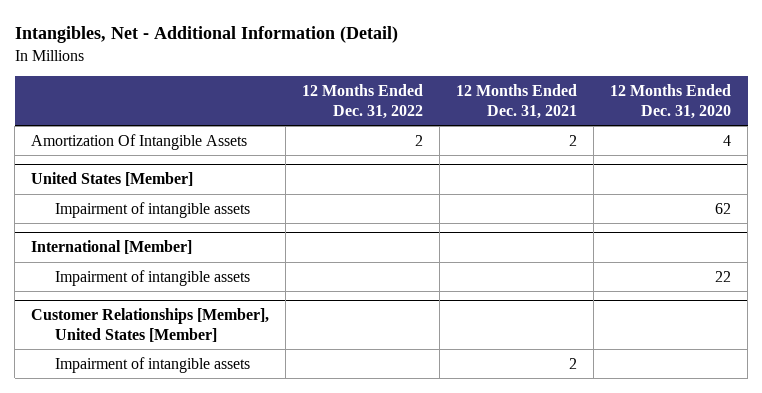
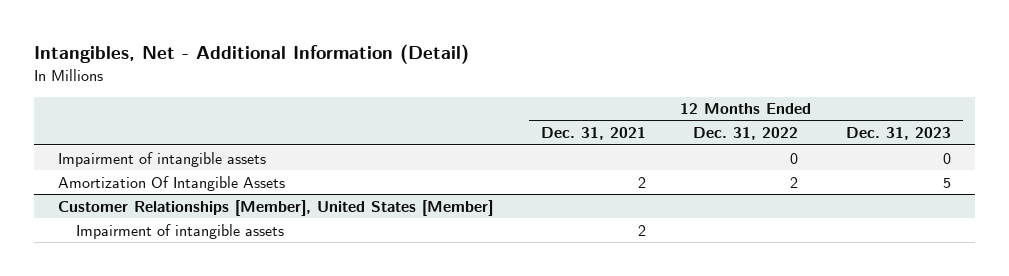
- | 12 Months Ended Dec. 31, 2022 | 12 Months Ended Dec. 31, 2021 | 12 Months Ended Dec. 31, 2020
+ | 12 Months Ended Dec. 31, 2021 | 12 Months Ended Dec. 31, 2022 | 12 Months Ended Dec. 31, 2023
+ Impairment of intangible assets | | 0 | 0
- United States [Member]
- Impairment of intangible assets | | | 62
- International [Member]
- Impairment of intangible assets | | | 22

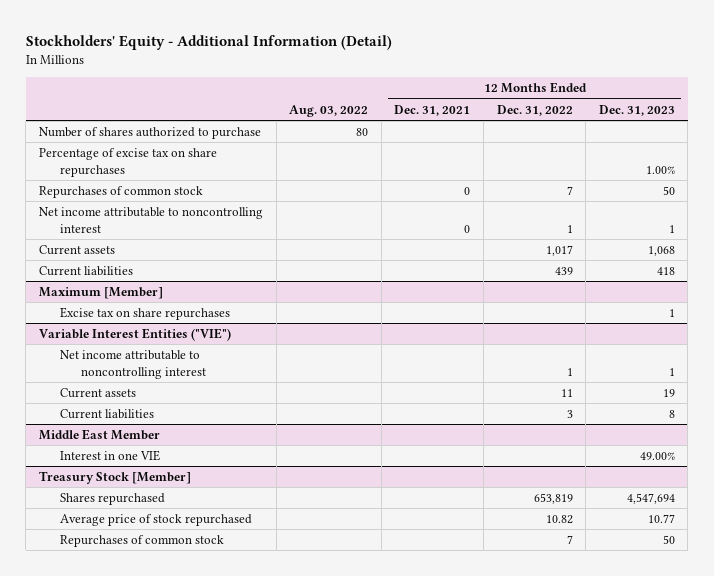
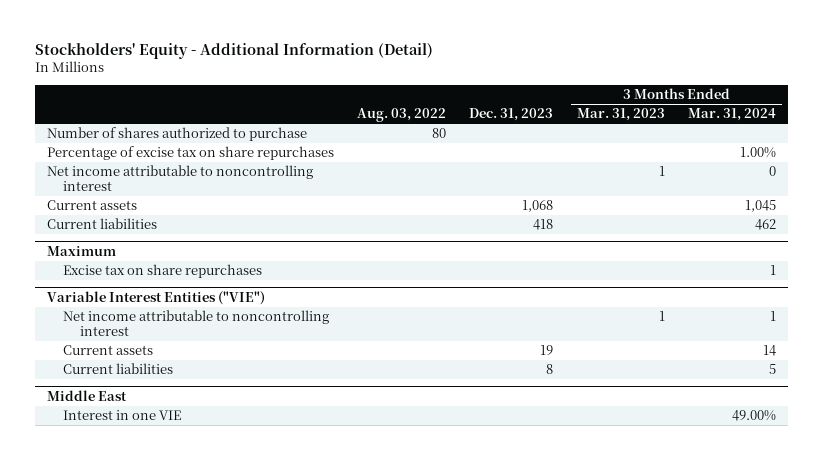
- | Aug. 03, 2022 | 12 Months Ended Dec. 31, 2021 | 12 Months Ended Dec. 31, 2022 | 12 Months Ended Dec. 31, 2023
+ | Aug. 03, 2022 | Dec. 31, 2023 | 3 Months Ended Mar. 31, 2023 | 3 Months Ended Mar. 31, 2024
- Repurchases of common stock | | 0 | 7 | 50
- Maximum [Member]
+ Maximum
- Middle East Member
+ Middle East
- Treasury Stock [Member]
- Shares repurchased | | | 653,819 | 4,547,694
- Average price of stock repurchased | | | 10.82 | 10.77
- Repurchases of common stock | | | 7 | 50

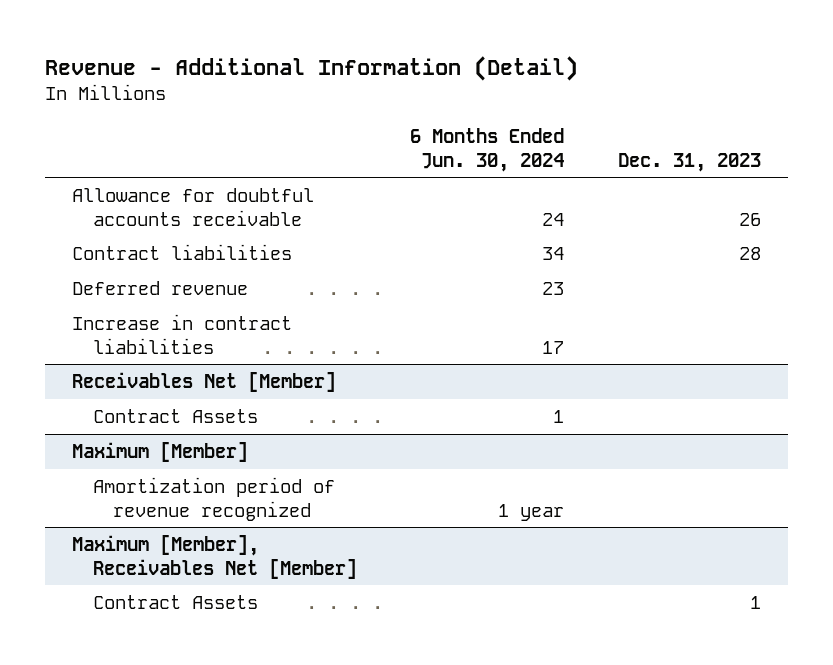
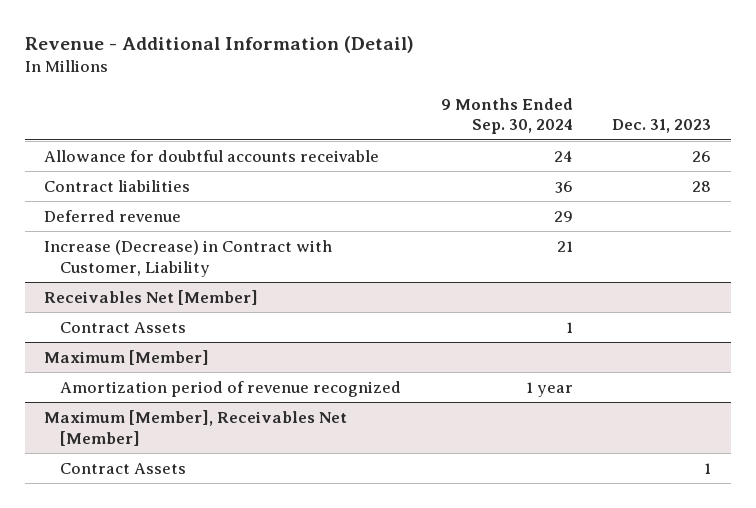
- | 6 Months Ended Jun. 30, 2024 | Dec. 31, 2023
+ | 9 Months Ended Sep. 30, 2024 | Dec. 31, 2023
- Increase in contract liabilities | 17 |
+ Increase (Decrease) in Contract with Customer, Liability | 21 |

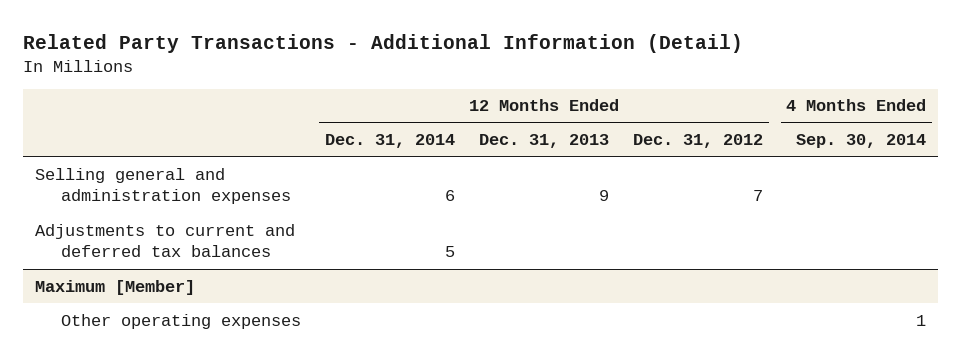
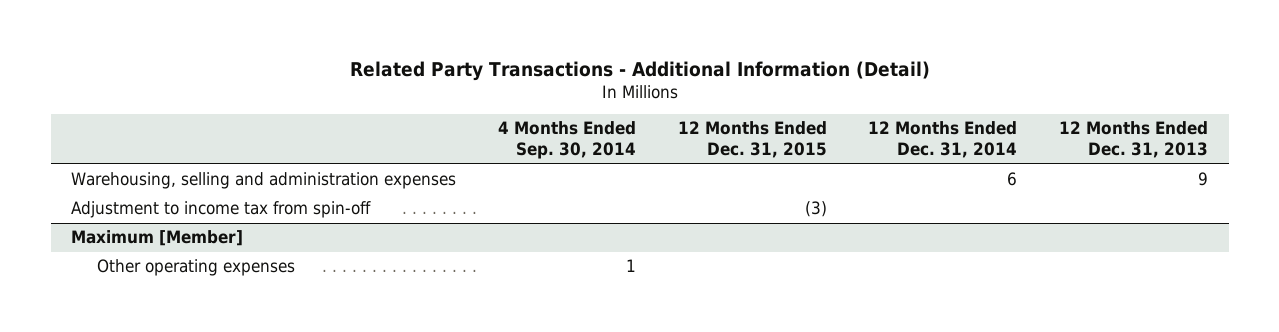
- | 12 Months Ended Dec. 31, 2014 | 12 Months Ended Dec. 31, 2013 | 12 Months Ended Dec. 31, 2012 | 4 Months Ended Sep. 30, 2014
+ | 4 Months Ended Sep. 30, 2014 | 12 Months Ended Dec. 31, 2015 | 12 Months Ended Dec. 31, 2014 | 12 Months Ended Dec. 31, 2013
- Selling general and administration expenses | 6 | 9 | 7 |
- Adjustments to current and deferred tax balances | 5 | | |
+ Warehousing, selling and administration expenses | | | 6 | 9
+ Adjustment to income tax from spin-off | | (3) | |

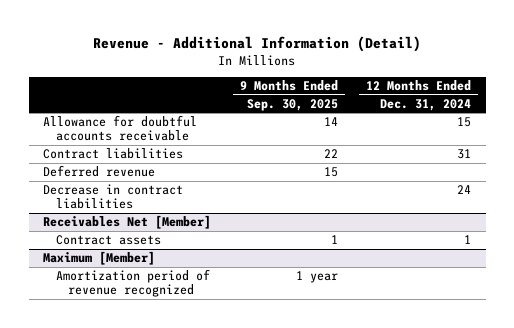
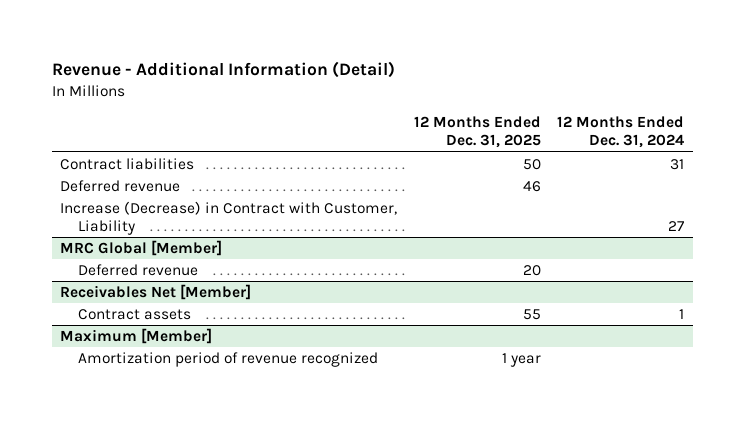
- | 9 Months Ended Sep. 30, 2025 | 12 Months Ended Dec. 31, 2024
+ | 12 Months Ended Dec. 31, 2025 | 12 Months Ended Dec. 31, 2024
- Allowance for doubtful accounts receivable | 14 | 15
- Decrease in contract liabilities | | 24
+ Increase (Decrease) in Contract with Customer, Liability | | 27
+ MRC Global [Member]
+ Deferred revenue | 20 |

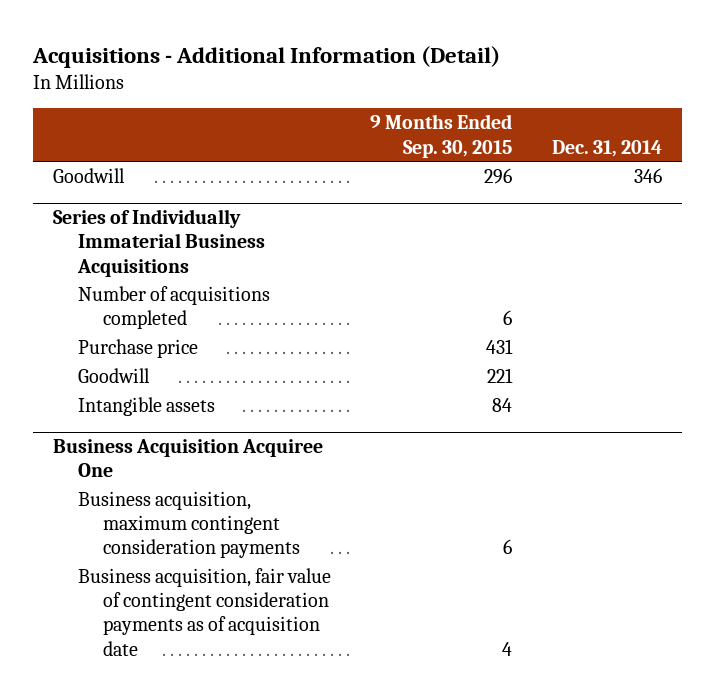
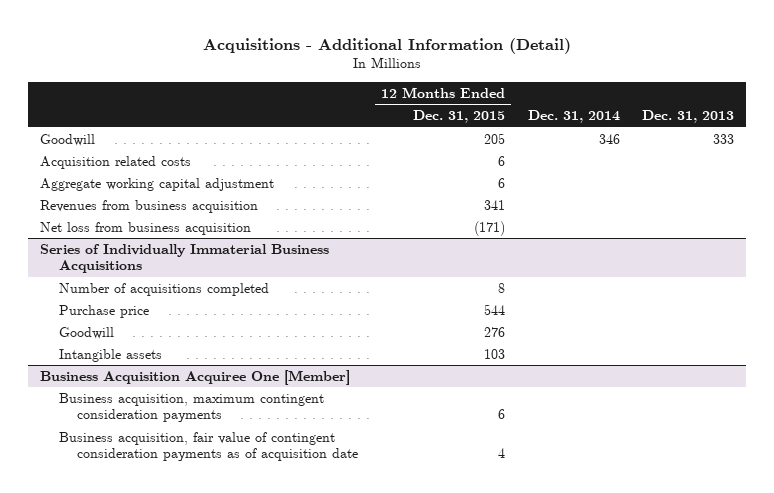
- | 9 Months Ended Sep. 30, 2015 | Dec. 31, 2014
+ | 12 Months Ended Dec. 31, 2015 | Dec. 31, 2014 | Dec. 31, 2013
+ Acquisition related costs | 6 | |
+ Aggregate working capital adjustment | 6 | |
+ Revenues from business acquisition | 341 | |
+ Net loss from business acquisition | (171) | |
- Business Acquisition Acquiree One
+ Business Acquisition Acquiree One [Member]

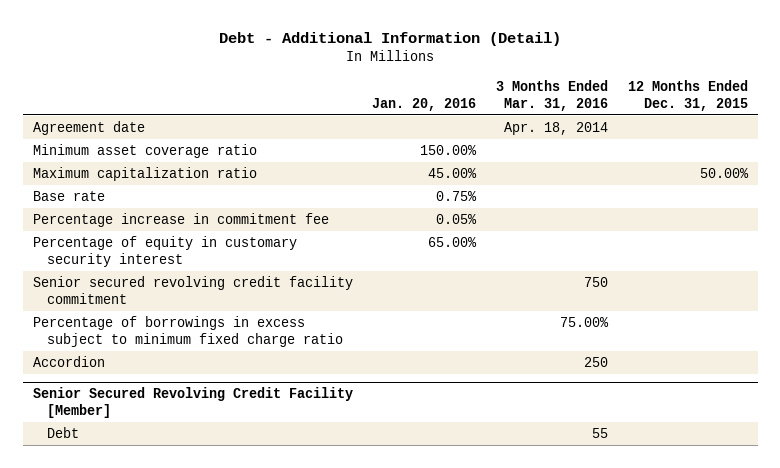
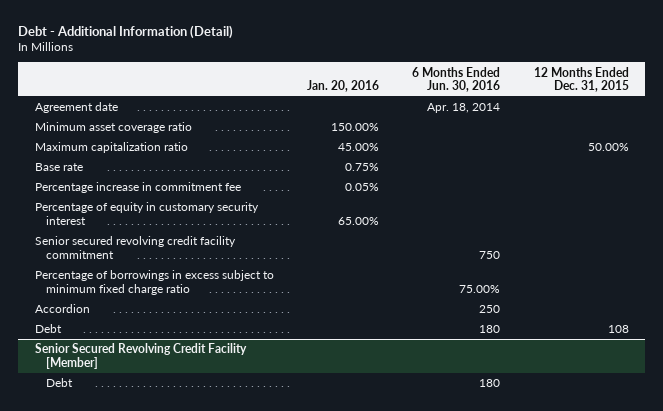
- | Jan. 20, 2016 | 3 Months Ended Mar. 31, 2016 | 12 Months Ended Dec. 31, 2015
+ | Jan. 20, 2016 | 6 Months Ended Jun. 30, 2016 | 12 Months Ended Dec. 31, 2015
+ Debt | | 180 | 108

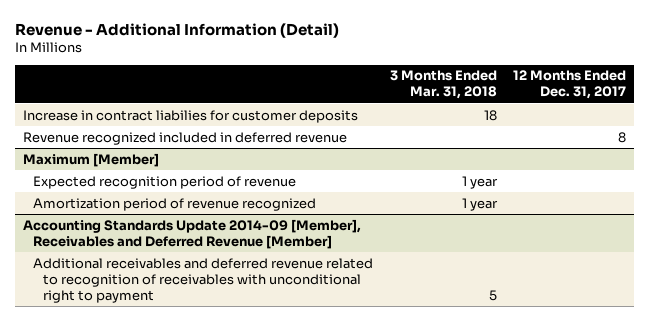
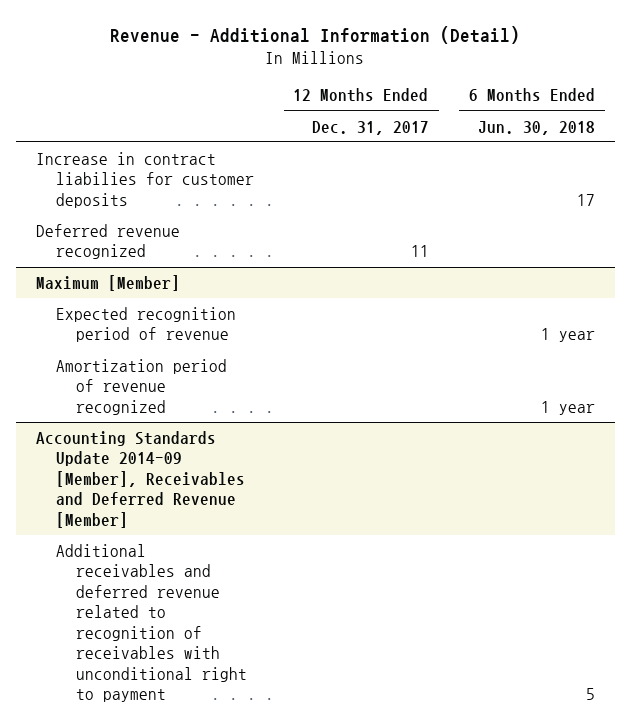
- | 3 Months Ended Mar. 31, 2018 | 12 Months Ended Dec. 31, 2017
+ | 12 Months Ended Dec. 31, 2017 | 6 Months Ended Jun. 30, 2018
- Revenue recognized included in deferred revenue | | 8
+ Deferred revenue recognized | 11 |

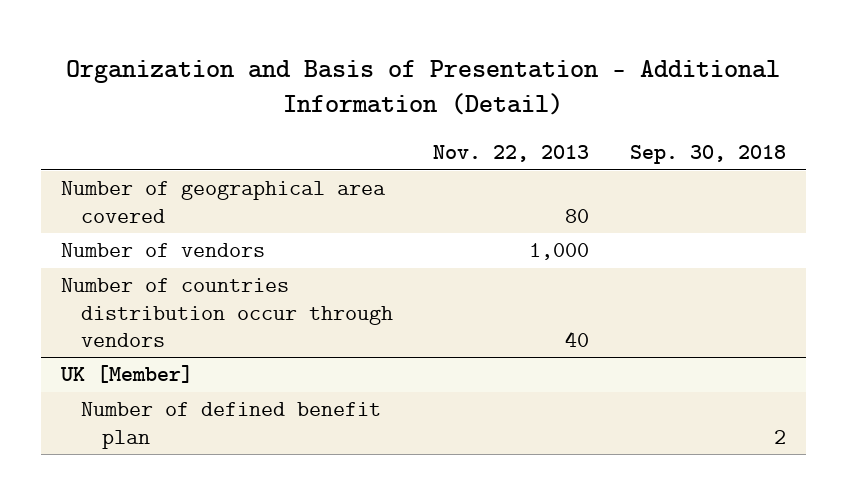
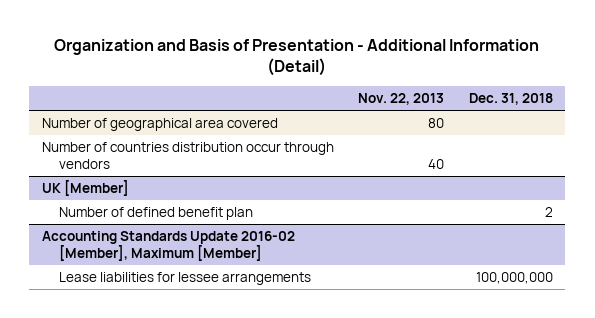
- | Nov. 22, 2013 | Sep. 30, 2018
+ | Nov. 22, 2013 | Dec. 31, 2018
- Number of vendors | 1,000 |
+ Accounting Standards Update 2016-02 [Member], Maximum [Member]
+ Lease liabilities for lessee arrangements | | 100,000,000

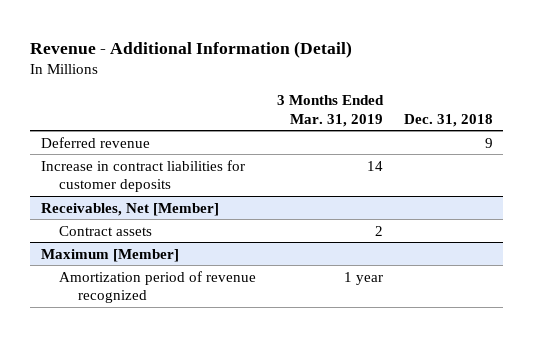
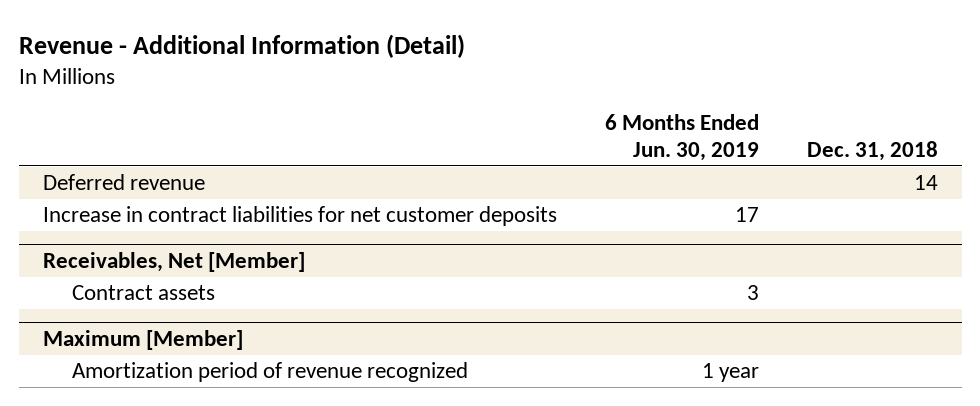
- | 3 Months Ended Mar. 31, 2019 | Dec. 31, 2018
+ | 6 Months Ended Jun. 30, 2019 | Dec. 31, 2018
- Deferred revenue | | 9
- Increase in contract liabilities for customer deposits | 14 |
+ Deferred revenue | | 14
+ Increase in contract liabilities for net customer deposits | 17 |

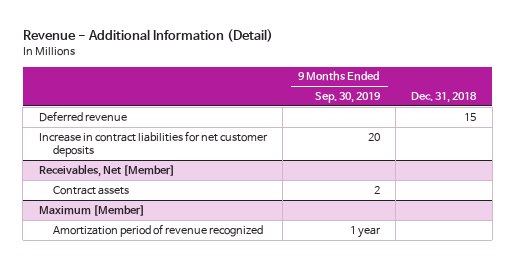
- | 6 Months Ended Jun. 30, 2019 | Dec. 31, 2018
+ | 9 Months Ended Sep. 30, 2019 | Dec. 31, 2018
- Deferred revenue | | 14
+ Deferred revenue | | 15

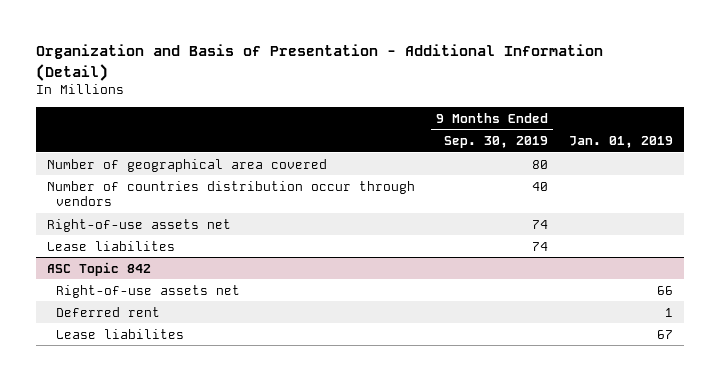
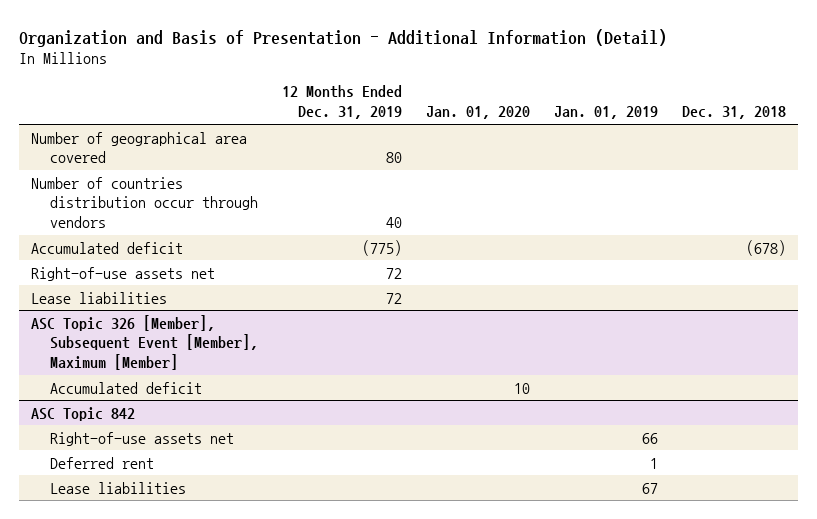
- | 9 Months Ended Sep. 30, 2019 | Jan. 01, 2019
+ | 12 Months Ended Dec. 31, 2019 | Jan. 01, 2020 | Jan. 01, 2019 | Dec. 31, 2018
+ Accumulated deficit | (775) | | | (678)
- Lease liabilites | 74 |
+ Lease liabilities | 72 | | |
+ ASC Topic 326 [Member], Subsequent Event [Member], Maximum [Member]
+ Accumulated deficit | | 10 | |
@ ASC Topic 842
- Lease liabilites | | 67
+ Lease liabilities | | | 67 |

